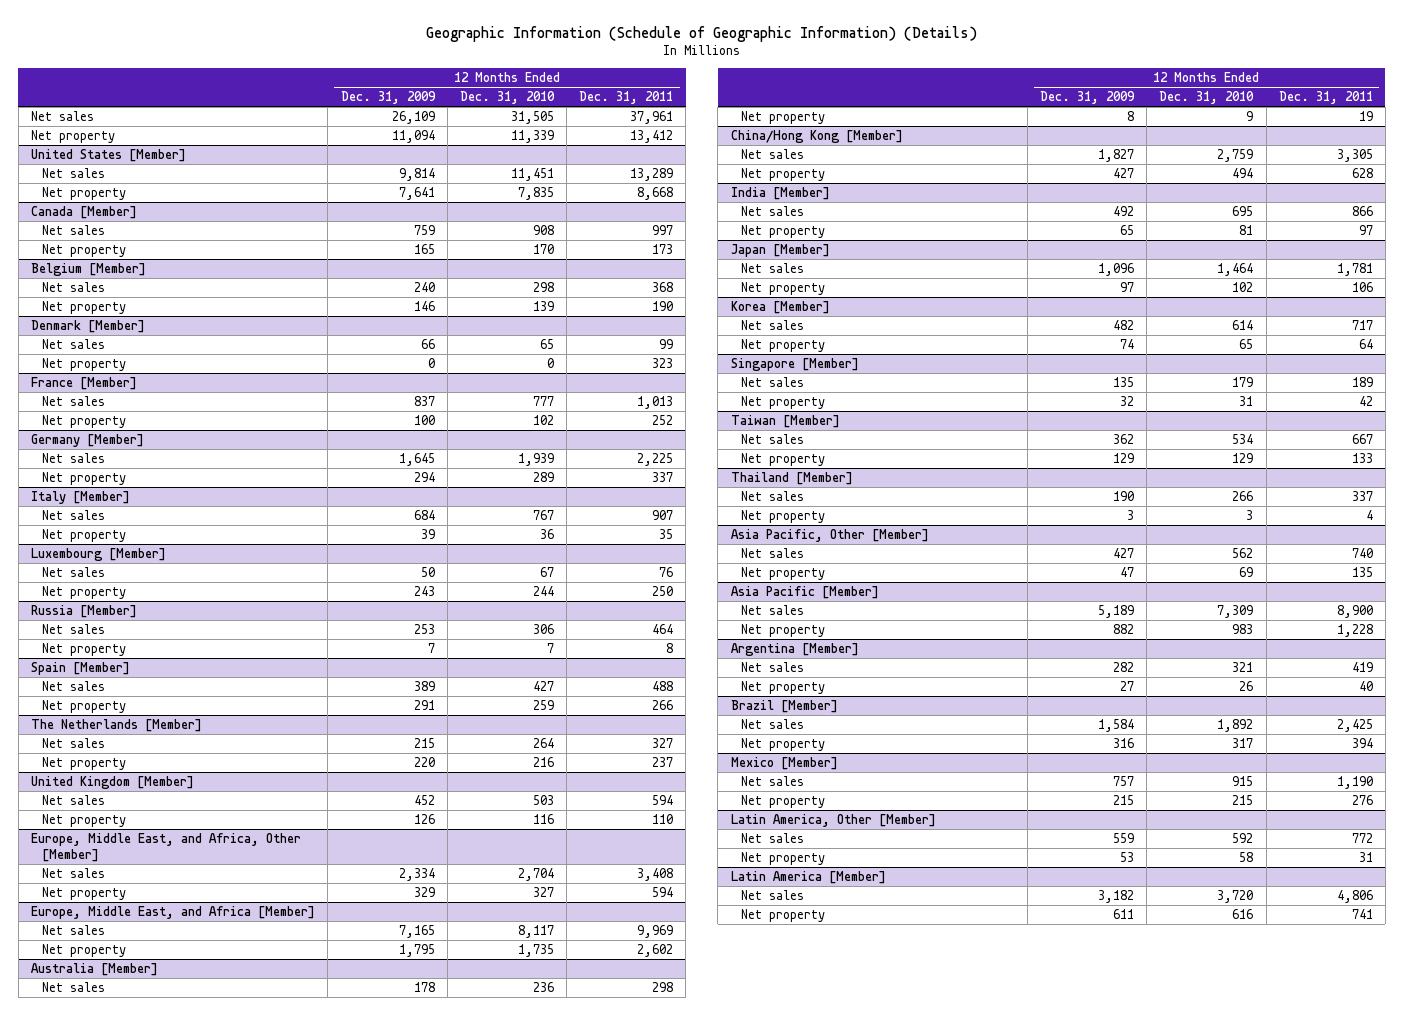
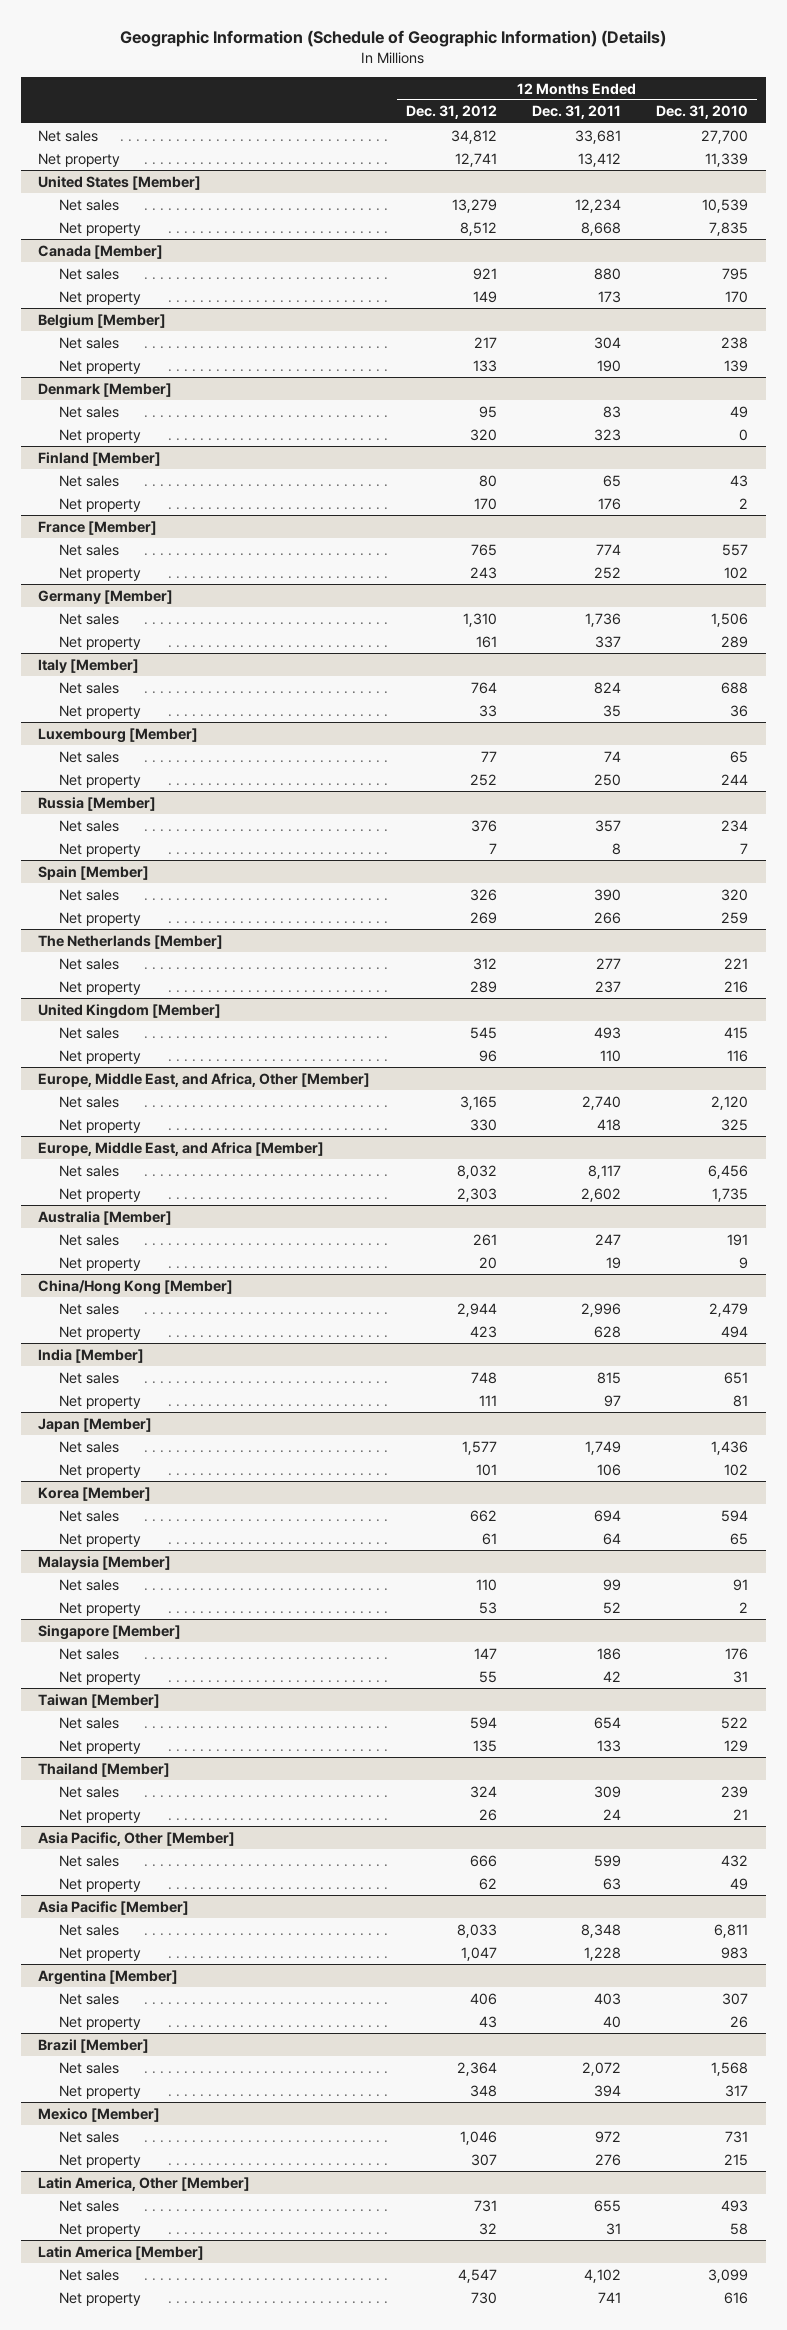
- | 12 Months Ended Dec. 31, 2009 | 12 Months Ended Dec. 31, 2010 | 12 Months Ended Dec. 31, 2011
+ | 12 Months Ended Dec. 31, 2012 | 12 Months Ended Dec. 31, 2011 | 12 Months Ended Dec. 31, 2010
- Net sales | 26,109 | 31,505 | 37,961
+ Net sales | 34,812 | 33,681 | 27,700
@ United States [Member]
- Net sales | 9,814 | 11,451 | 13,289
+ Net sales | 13,279 | 12,234 | 10,539
@ Canada [Member]
- Net sales | 759 | 908 | 997
+ Net sales | 921 | 880 | 795
@ Belgium [Member]
- Net sales | 240 | 298 | 368
+ Net sales | 217 | 304 | 238
@ Denmark [Member]
- Net sales | 66 | 65 | 99
+ Net sales | 95 | 83 | 49
+ Finland [Member]
+ Net sales | 80 | 65 | 43
+ Net property | 170 | 176 | 2
@ France [Member]
- Net sales | 837 | 777 | 1,013
+ Net sales | 765 | 774 | 557
@ Germany [Member]
- Net sales | 1,645 | 1,939 | 2,225
+ Net sales | 1,310 | 1,736 | 1,506
@ Italy [Member]
- Net sales | 684 | 767 | 907
+ Net sales | 764 | 824 | 688
@ Luxembourg [Member]
- Net sales | 50 | 67 | 76
+ Net sales | 77 | 74 | 65
@ Russia [Member]
- Net sales | 253 | 306 | 464
+ Net sales | 376 | 357 | 234
@ Spain [Member]
- Net sales | 389 | 427 | 488
+ Net sales | 326 | 390 | 320
@ The Netherlands [Member]
- Net sales | 215 | 264 | 327
+ Net sales | 312 | 277 | 221
@ United Kingdom [Member]
- Net sales | 452 | 503 | 594
+ Net sales | 545 | 493 | 415
@ Europe, Middle East, and Africa, Other [Member]
- Net sales | 2,334 | 2,704 | 3,408
- Net property | 329 | 327 | 594
+ Net sales | 3,165 | 2,740 | 2,120
+ Net property | 330 | 418 | 325
@ Europe, Middle East, and Africa [Member]
- Net sales | 7,165 | 8,117 | 9,969
+ Net sales | 8,032 | 8,117 | 6,456
@ Australia [Member]
- Net sales | 178 | 236 | 298
+ Net sales | 261 | 247 | 191
@ China/Hong Kong [Member]
- Net sales | 1,827 | 2,759 | 3,305
+ Net sales | 2,944 | 2,996 | 2,479
@ India [Member]
- Net sales | 492 | 695 | 866
+ Net sales | 748 | 815 | 651
@ Japan [Member]
- Net sales | 1,096 | 1,464 | 1,781
+ Net sales | 1,577 | 1,749 | 1,436
@ Korea [Member]
- Net sales | 482 | 614 | 717
+ Net sales | 662 | 694 | 594
+ Malaysia [Member]
+ Net sales | 110 | 99 | 91
+ Net property | 53 | 52 | 2
@ Singapore [Member]
- Net sales | 135 | 179 | 189
+ Net sales | 147 | 186 | 176
@ Taiwan [Member]
- Net sales | 362 | 534 | 667
+ Net sales | 594 | 654 | 522
@ Thailand [Member]
- Net sales | 190 | 266 | 337
- Net property | 3 | 3 | 4
+ Net sales | 324 | 309 | 239
+ Net property | 26 | 24 | 21
@ Asia Pacific, Other [Member]
- Net sales | 427 | 562 | 740
- Net property | 47 | 69 | 135
+ Net sales | 666 | 599 | 432
+ Net property | 62 | 63 | 49
@ Asia Pacific [Member]
- Net sales | 5,189 | 7,309 | 8,900
+ Net sales | 8,033 | 8,348 | 6,811
@ Argentina [Member]
- Net sales | 282 | 321 | 419
+ Net sales | 406 | 403 | 307
@ Brazil [Member]
- Net sales | 1,584 | 1,892 | 2,425
+ Net sales | 2,364 | 2,072 | 1,568
@ Mexico [Member]
- Net sales | 757 | 915 | 1,190
+ Net sales | 1,046 | 972 | 731
@ Latin America, Other [Member]
- Net sales | 559 | 592 | 772
+ Net sales | 731 | 655 | 493
@ Latin America [Member]
- Net sales | 3,182 | 3,720 | 4,806
+ Net sales | 4,547 | 4,102 | 3,099

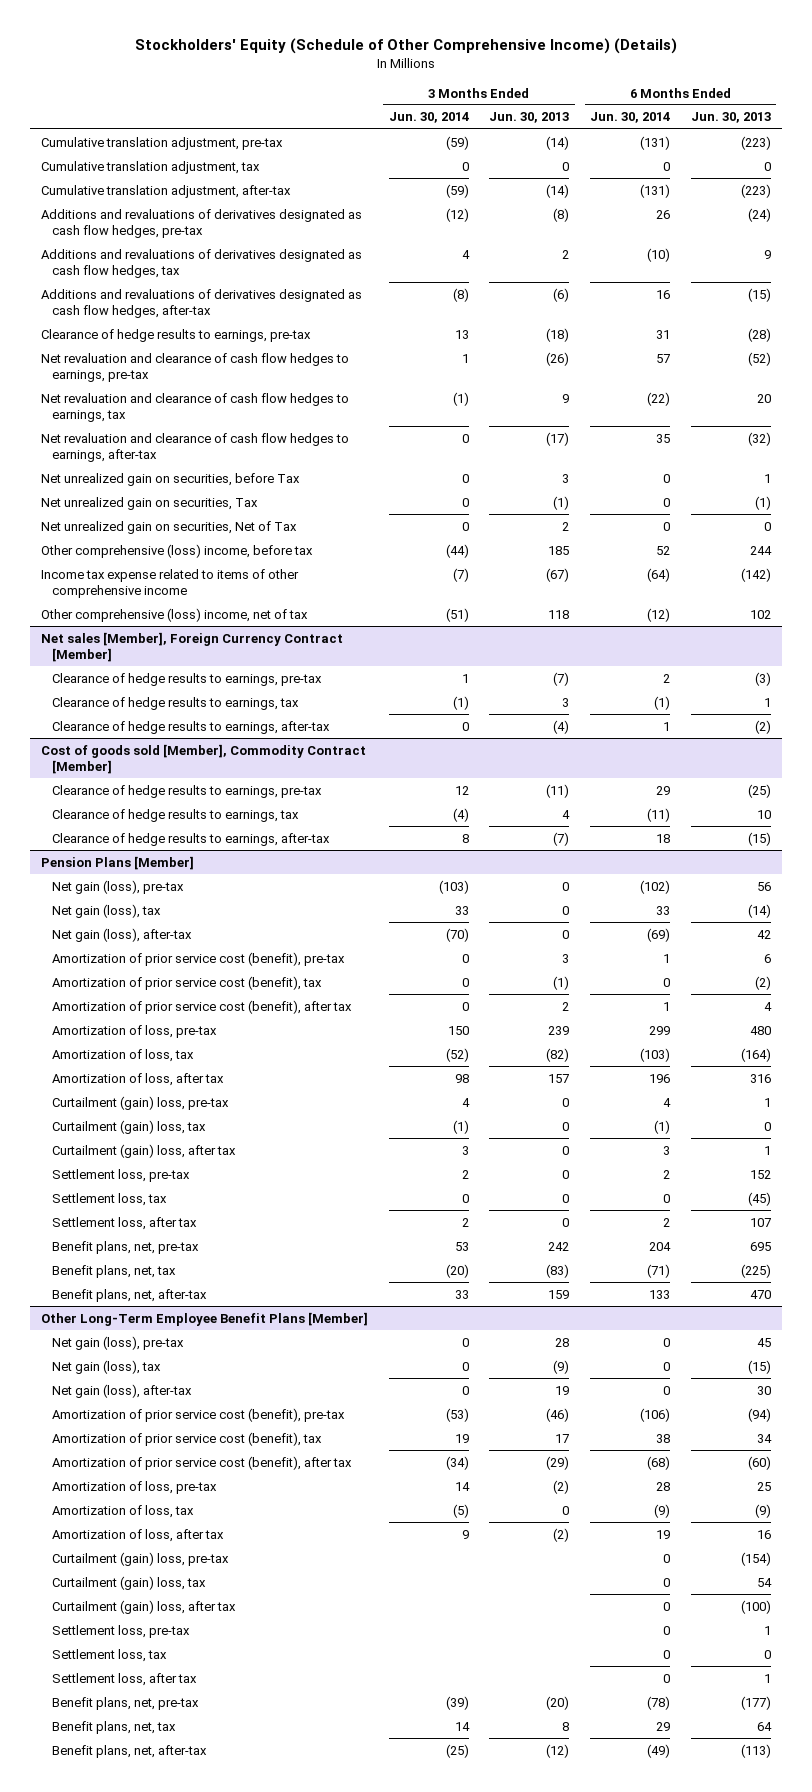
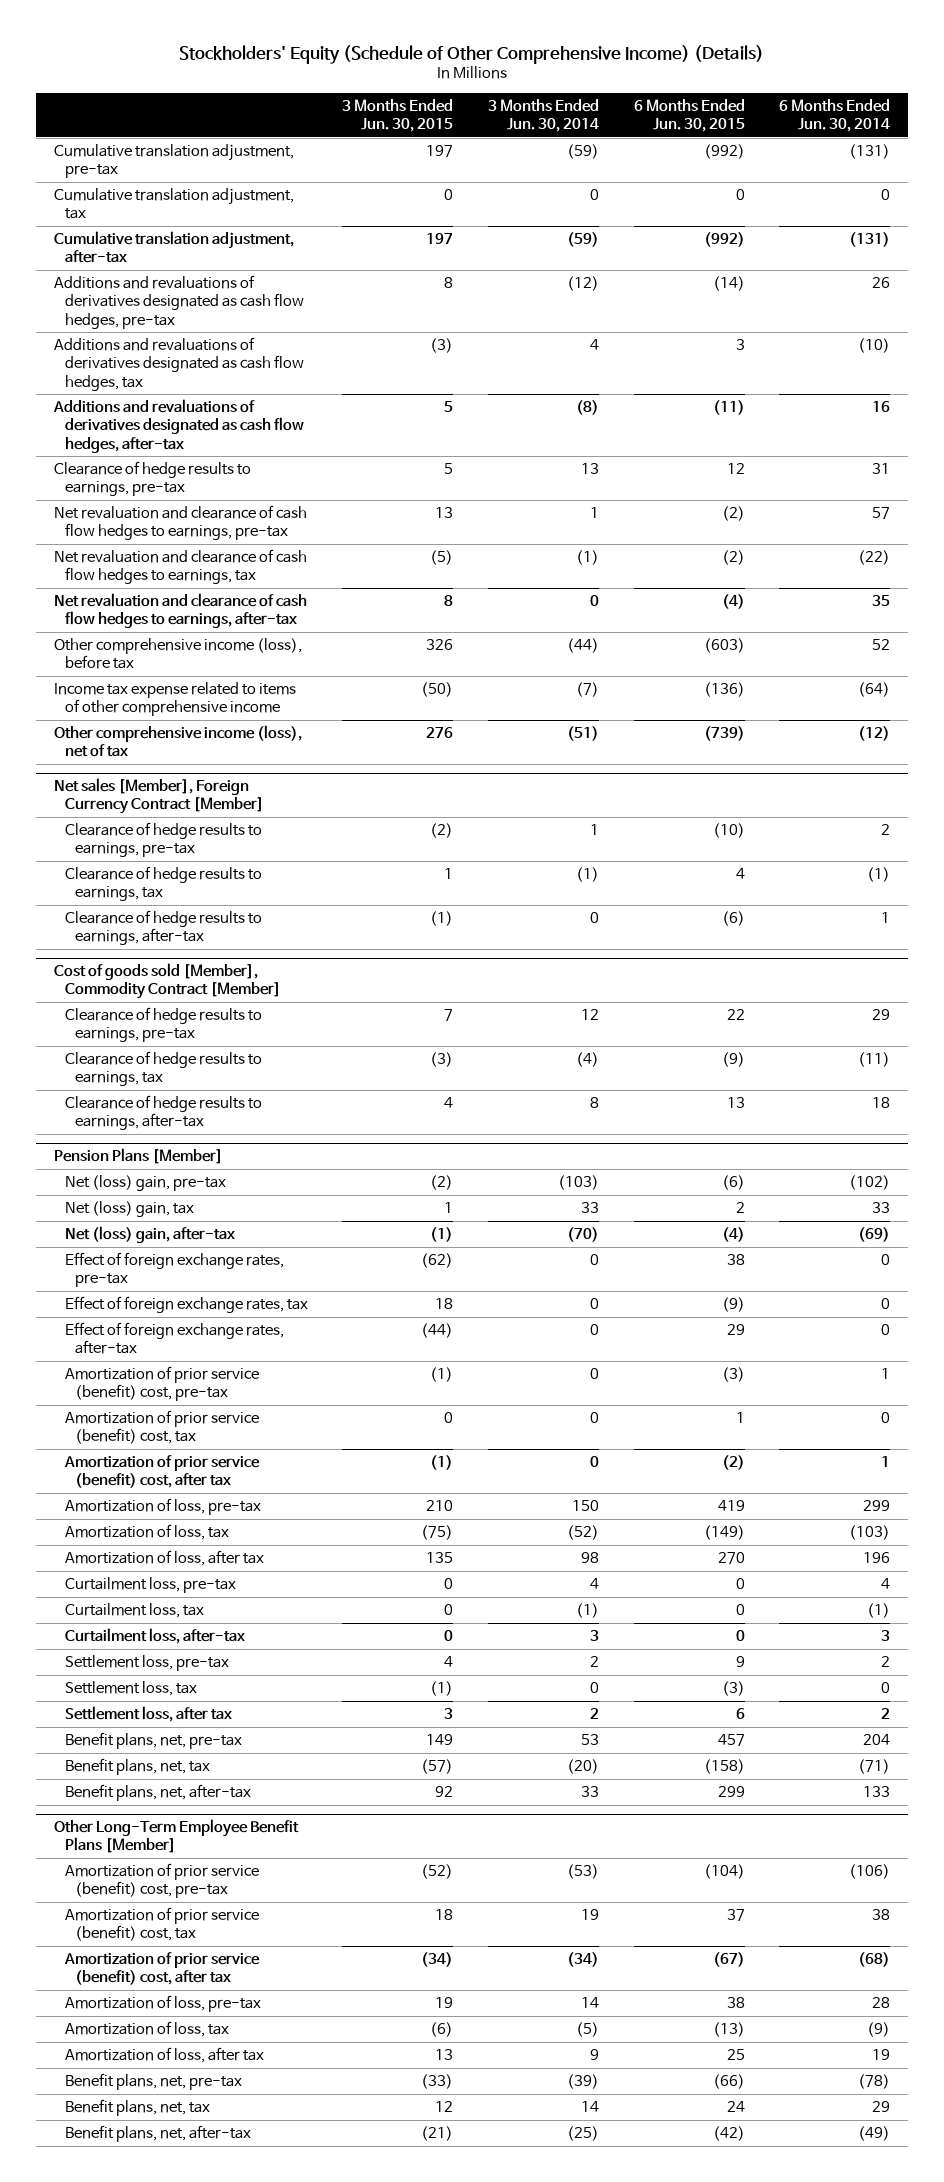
- | 3 Months Ended Jun. 30, 2014 | 3 Months Ended Jun. 30, 2013 | 6 Months Ended Jun. 30, 2014 | 6 Months Ended Jun. 30, 2013
+ | 3 Months Ended Jun. 30, 2015 | 3 Months Ended Jun. 30, 2014 | 6 Months Ended Jun. 30, 2015 | 6 Months Ended Jun. 30, 2014
- Net unrealized gain on securities, before Tax | 0 | 3 | 0 | 1
- Net unrealized gain on securities, Tax | 0 | (1) | 0 | (1)
- Net unrealized gain on securities, Net of Tax | 0 | 2 | 0 | 0
- Other comprehensive (loss) income, before tax | (44) | 185 | 52 | 244
+ Other comprehensive income (loss), before tax | 326 | (44) | (603) | 52
- Other comprehensive (loss) income, net of tax | (51) | 118 | (12) | 102
+ Other comprehensive income (loss), net of tax | 276 | (51) | (739) | (12)
@ Pension Plans [Member]
- Net gain (loss), pre-tax | (103) | 0 | (102) | 56
- Net gain (loss), tax | 33 | 0 | 33 | (14)
- Net gain (loss), after-tax | (70) | 0 | (69) | 42
- Amortization of prior service cost (benefit), pre-tax | 0 | 3 | 1 | 6
- Amortization of prior service cost (benefit), tax | 0 | (1) | 0 | (2)
- Amortization of prior service cost (benefit), after tax | 0 | 2 | 1 | 4
+ Net (loss) gain, pre-tax | (2) | (103) | (6) | (102)
+ Net (loss) gain, tax | 1 | 33 | 2 | 33
+ Net (loss) gain, after-tax | (1) | (70) | (4) | (69)
+ Effect of foreign exchange rates, pre-tax | (62) | 0 | 38 | 0
+ Effect of foreign exchange rates, tax | 18 | 0 | (9) | 0
+ Effect of foreign exchange rates, after-tax | (44) | 0 | 29 | 0
+ Amortization of prior service (benefit) cost, pre-tax | (1) | 0 | (3) | 1
+ Amortization of prior service (benefit) cost, tax | 0 | 0 | 1 | 0
+ Amortization of prior service (benefit) cost, after tax | (1) | 0 | (2) | 1
- Curtailment (gain) loss, pre-tax | 4 | 0 | 4 | 1
- Curtailment (gain) loss, tax | (1) | 0 | (1) | 0
- Curtailment (gain) loss, after tax | 3 | 0 | 3 | 1
+ Curtailment loss, pre-tax | 0 | 4 | 0 | 4
+ Curtailment loss, tax | 0 | (1) | 0 | (1)
+ Curtailment loss, after-tax | 0 | 3 | 0 | 3
@ Other Long-Term Employee Benefit Plans [Member]
- Net gain (loss), pre-tax | 0 | 28 | 0 | 45
- Net gain (loss), tax | 0 | (9) | 0 | (15)
- Net gain (loss), after-tax | 0 | 19 | 0 | 30
- Amortization of prior service cost (benefit), pre-tax | (53) | (46) | (106) | (94)
- Amortization of prior service cost (benefit), tax | 19 | 17 | 38 | 34
- Amortization of prior service cost (benefit), after tax | (34) | (29) | (68) | (60)
+ Amortization of prior service (benefit) cost, pre-tax | (52) | (53) | (104) | (106)
+ Amortization of prior service (benefit) cost, tax | 18 | 19 | 37 | 38
+ Amortization of prior service (benefit) cost, after tax | (34) | (34) | (67) | (68)
- Curtailment (gain) loss, pre-tax | | | 0 | (154)
- Curtailment (gain) loss, tax | | | 0 | 54
- Curtailment (gain) loss, after tax | | | 0 | (100)
- Settlement loss, pre-tax | | | 0 | 1
- Settlement loss, tax | | | 0 | 0
- Settlement loss, after tax | | | 0 | 1

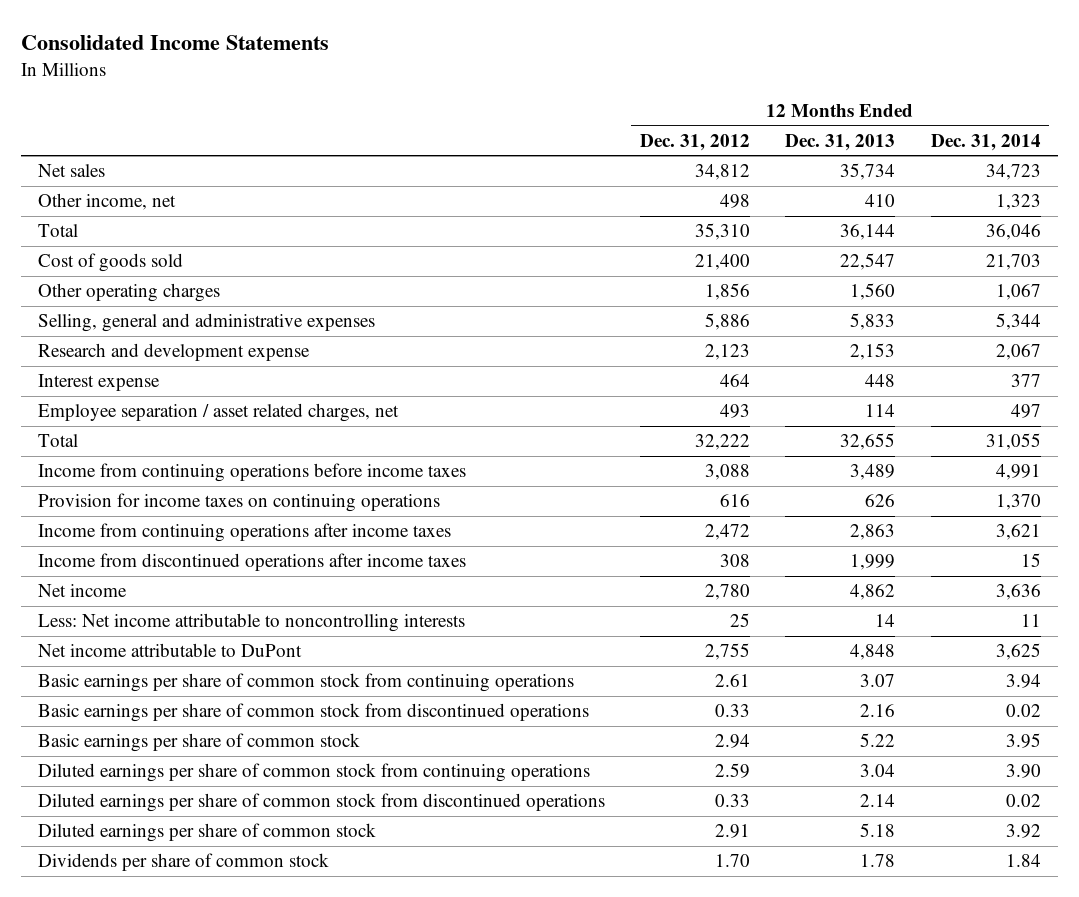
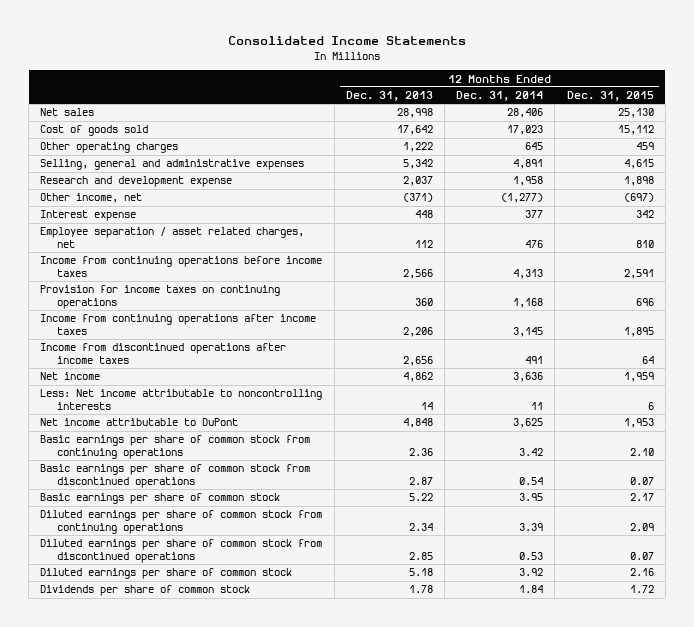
- | 12 Months Ended Dec. 31, 2012 | 12 Months Ended Dec. 31, 2013 | 12 Months Ended Dec. 31, 2014
+ | 12 Months Ended Dec. 31, 2013 | 12 Months Ended Dec. 31, 2014 | 12 Months Ended Dec. 31, 2015
- Net sales | 34,812 | 35,734 | 34,723
- Other income, net | 498 | 410 | 1,323
- Total | 35,310 | 36,144 | 36,046
- Cost of goods sold | 21,400 | 22,547 | 21,703
- Other operating charges | 1,856 | 1,560 | 1,067
- Selling, general and administrative expenses | 5,886 | 5,833 | 5,344
- Research and development expense | 2,123 | 2,153 | 2,067
+ Net sales | 28,998 | 28,406 | 25,130
+ Cost of goods sold | 17,642 | 17,023 | 15,112
+ Other operating charges | 1,222 | 645 | 459
+ Selling, general and administrative expenses | 5,342 | 4,891 | 4,615
+ Research and development expense | 2,037 | 1,958 | 1,898
+ Other income, net | (371) | (1,277) | (697)
- Employee separation / asset related charges, net | 493 | 114 | 497
- Total | 32,222 | 32,655 | 31,055
- Income from continuing operations before income taxes | 3,088 | 3,489 | 4,991
- Provision for income taxes on continuing operations | 616 | 626 | 1,370
- Income from continuing operations after income taxes | 2,472 | 2,863 | 3,621
- Income from discontinued operations after income taxes | 308 | 1,999 | 15
+ Employee separation / asset related charges, net | 112 | 476 | 810
+ Income from continuing operations before income taxes | 2,566 | 4,313 | 2,591
+ Provision for income taxes on continuing operations | 360 | 1,168 | 696
+ Income from continuing operations after income taxes | 2,206 | 3,145 | 1,895
+ Income from discontinued operations after income taxes | 2,656 | 491 | 64
- Basic earnings per share of common stock from continuing operations | 2.61 | 3.07 | 3.94
- Basic earnings per share of common stock from discontinued operations | 0.33 | 2.16 | 0.02
+ Basic earnings per share of common stock from continuing operations | 2.36 | 3.42 | 2.10
+ Basic earnings per share of common stock from discontinued operations | 2.87 | 0.54 | 0.07
- Diluted earnings per share of common stock from continuing operations | 2.59 | 3.04 | 3.90
- Diluted earnings per share of common stock from discontinued operations | 0.33 | 2.14 | 0.02
+ Diluted earnings per share of common stock from continuing operations | 2.34 | 3.39 | 2.09
+ Diluted earnings per share of common stock from discontinued operations | 2.85 | 0.53 | 0.07

